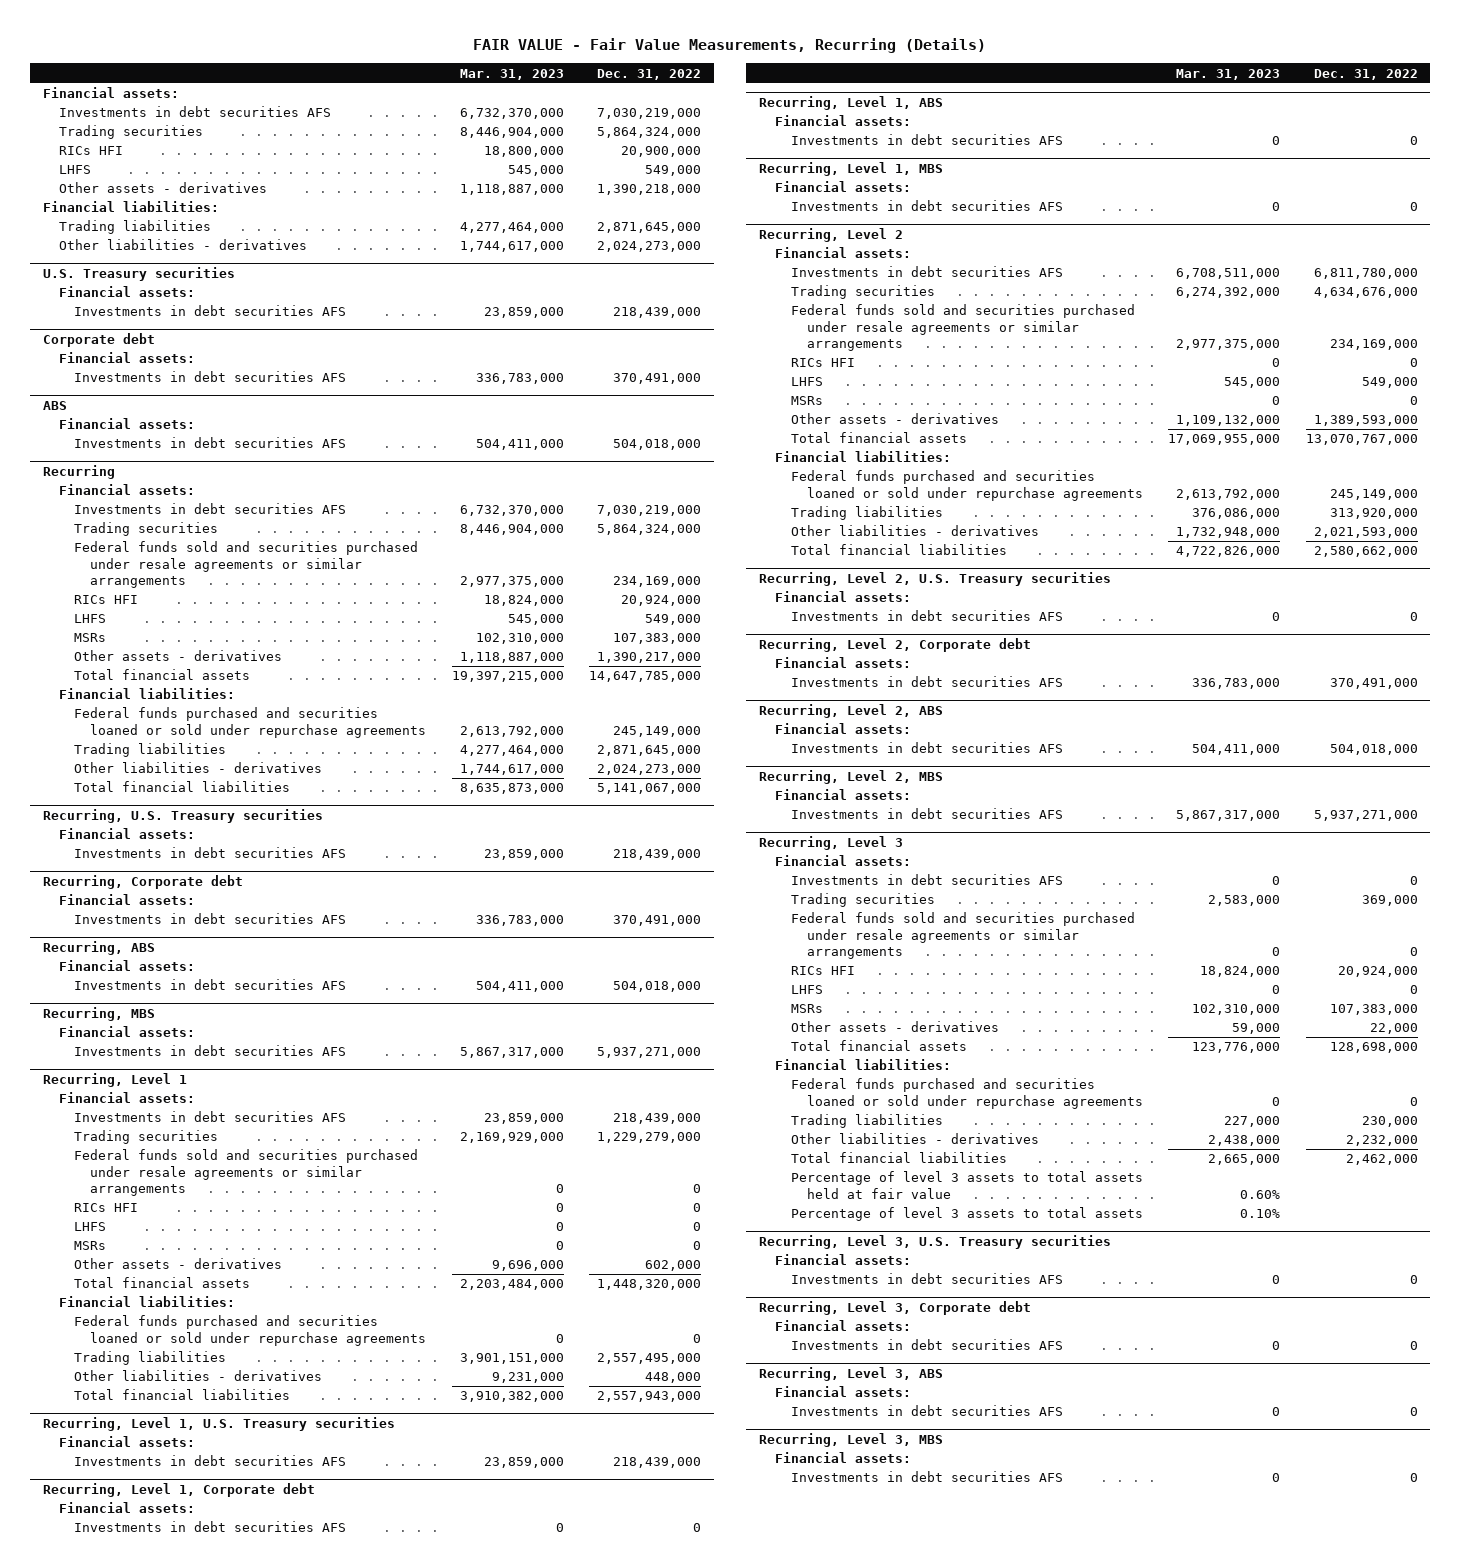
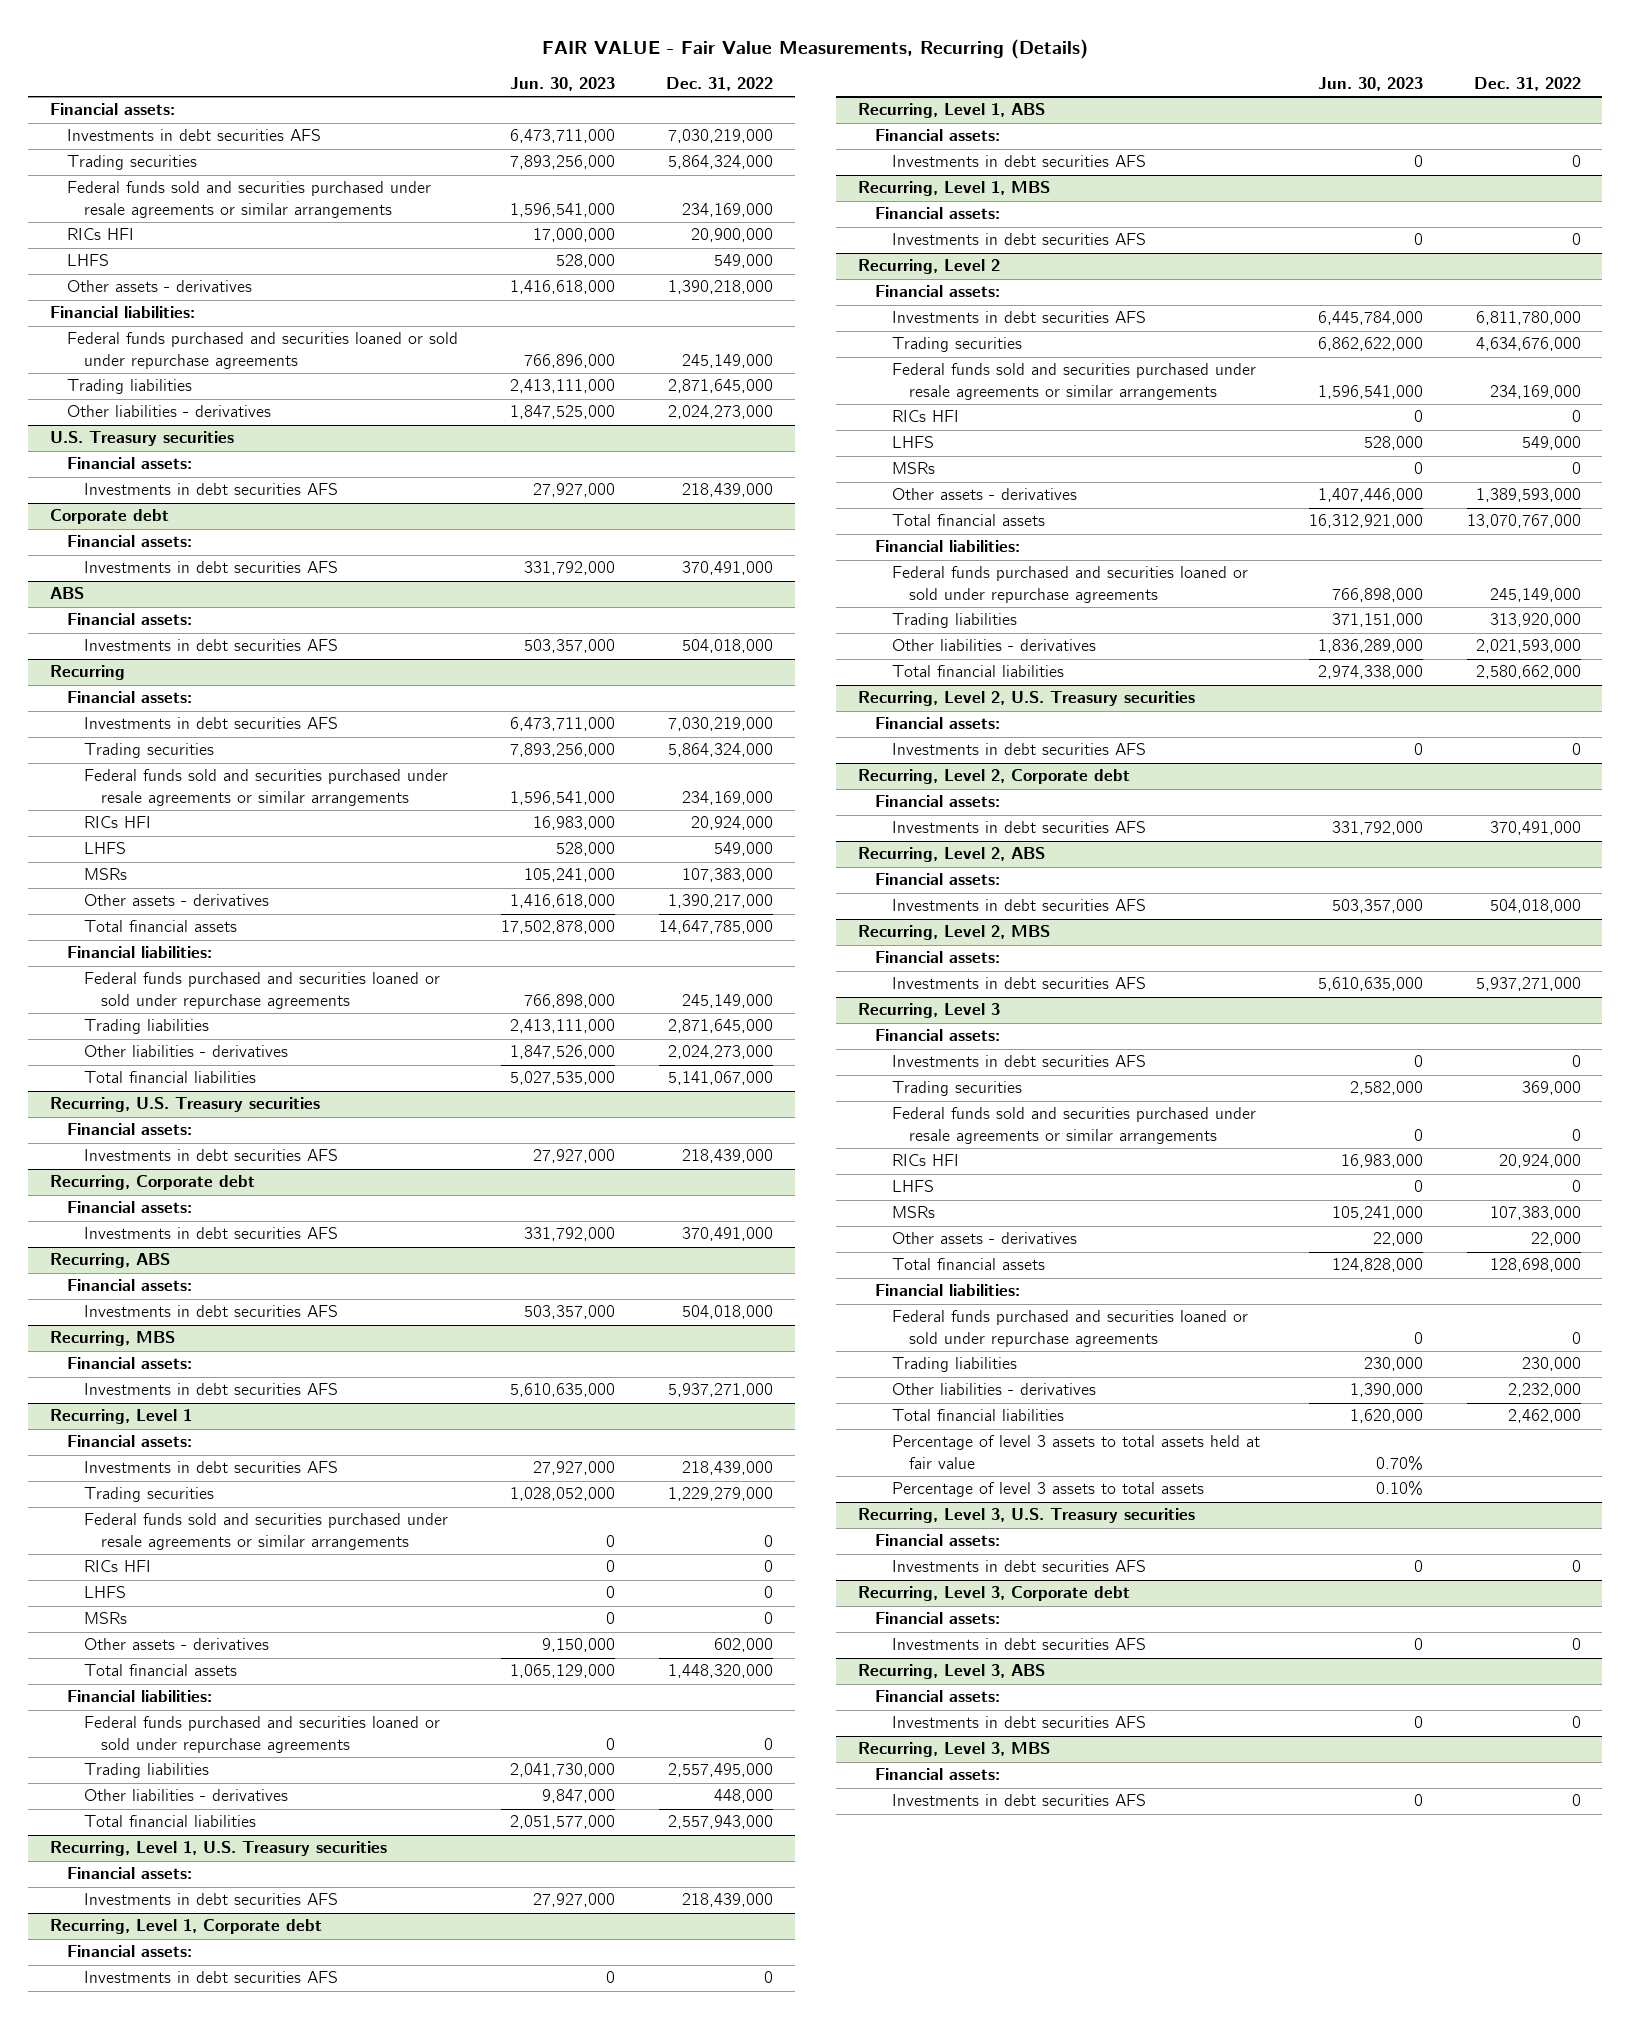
- | Mar. 31, 2023 | Dec. 31, 2022
+ | Jun. 30, 2023 | Dec. 31, 2022
+ Federal funds sold and securities purchased under resale agreements or similar arrangements | 1,596,541,000 | 234,169,000
+ Federal funds purchased and securities loaned or sold under repurchase agreements | 766,896,000 | 245,149,000

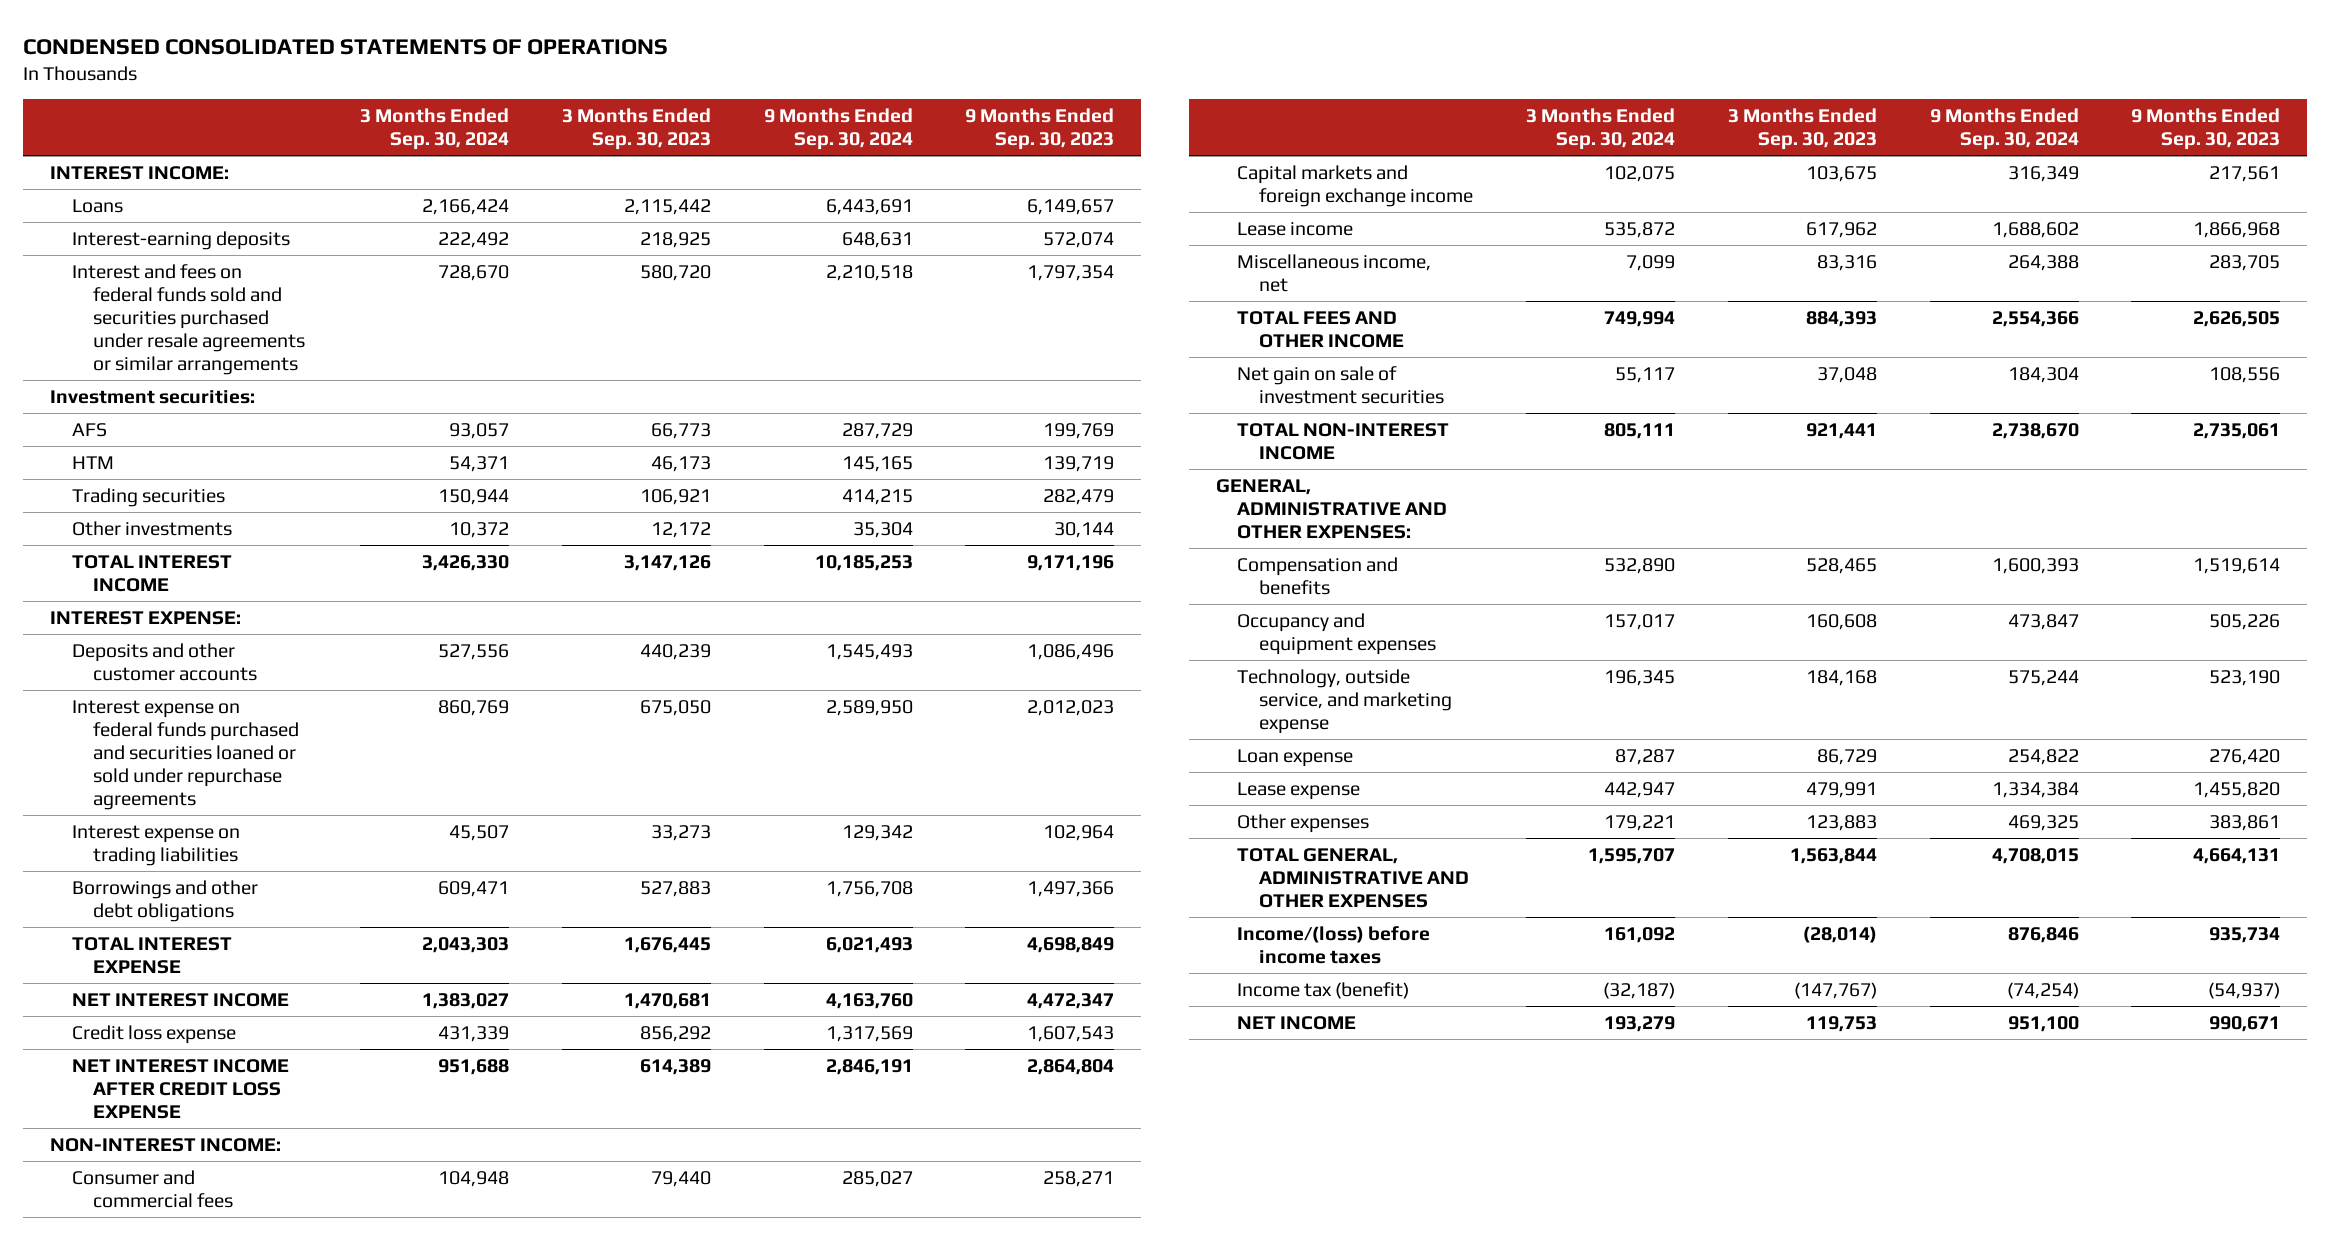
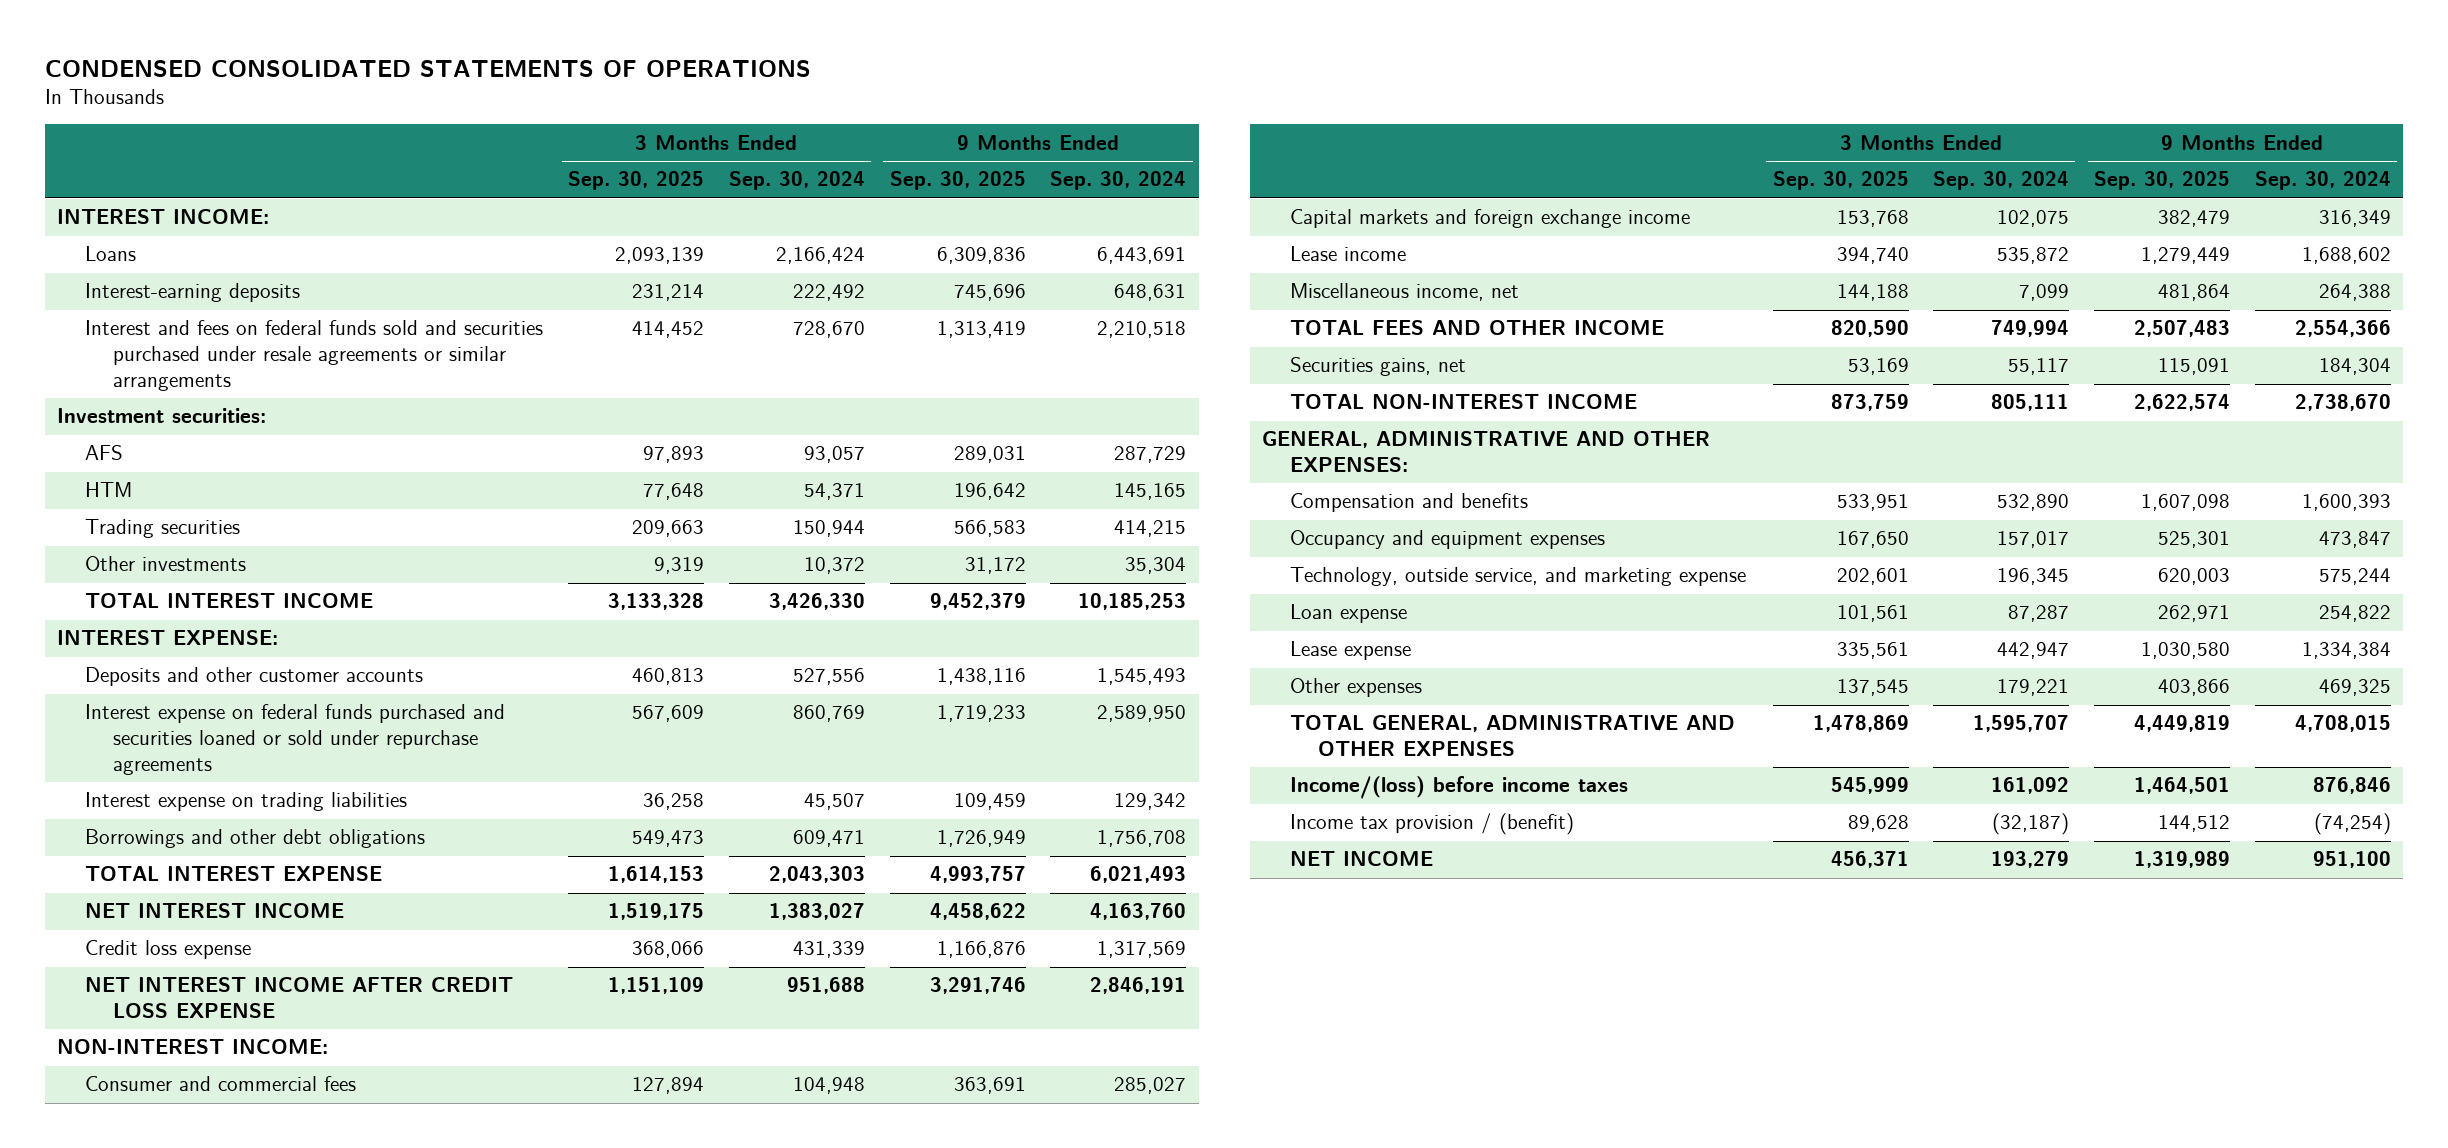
- | 3 Months Ended Sep. 30, 2024 | 3 Months Ended Sep. 30, 2023 | 9 Months Ended Sep. 30, 2024 | 9 Months Ended Sep. 30, 2023
+ | 3 Months Ended Sep. 30, 2025 | 3 Months Ended Sep. 30, 2024 | 9 Months Ended Sep. 30, 2025 | 9 Months Ended Sep. 30, 2024
- Net gain on sale of investment securities | 55,117 | 37,048 | 184,304 | 108,556
+ Securities gains, net | 53,169 | 55,117 | 115,091 | 184,304
- Income tax (benefit) | (32,187) | (147,767) | (74,254) | (54,937)
+ Income tax provision / (benefit) | 89,628 | (32,187) | 144,512 | (74,254)

